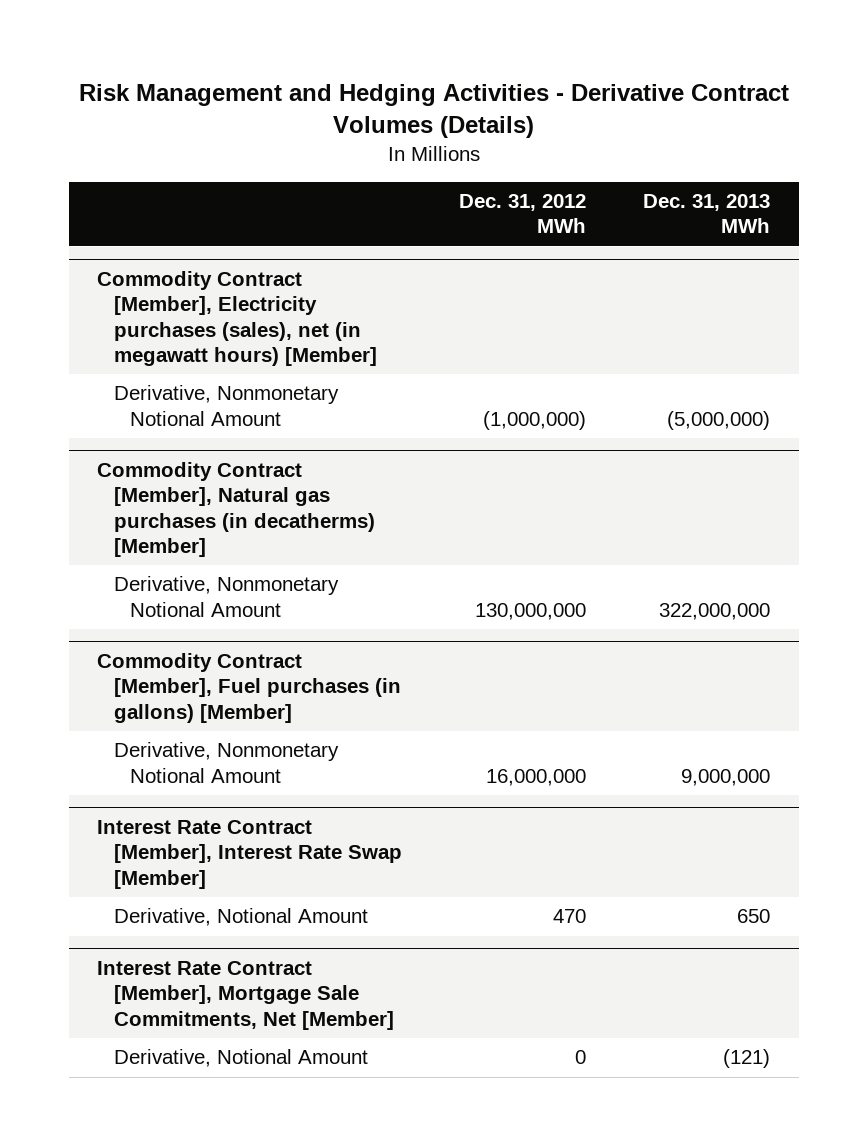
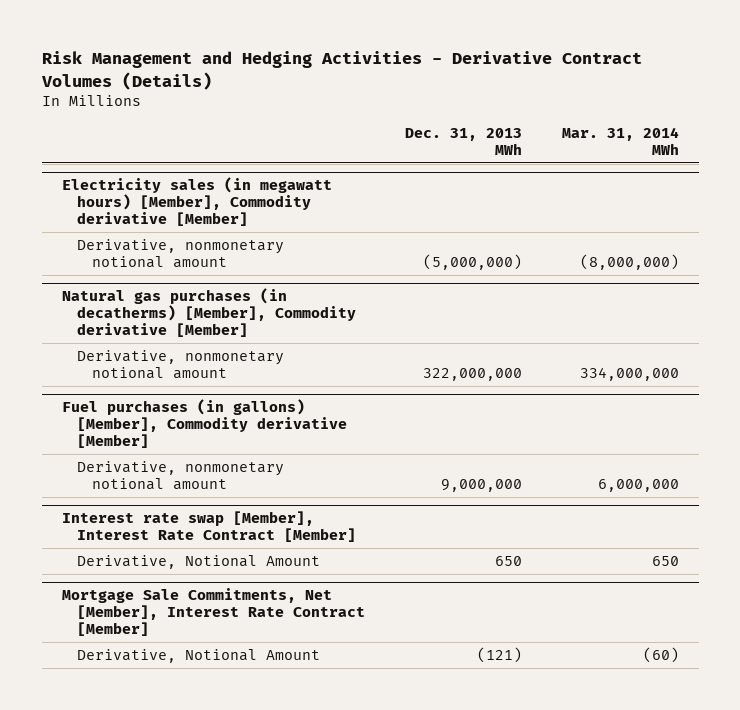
- | Dec. 31, 2012 MWh | Dec. 31, 2013 MWh
+ | Dec. 31, 2013 MWh | Mar. 31, 2014 MWh
- Commodity Contract [Member], Electricity purchases (sales), net (in megawatt hours) [Member]
- Derivative, Nonmonetary Notional Amount | (1,000,000) | (5,000,000)
- Commodity Contract [Member], Natural gas purchases (in decatherms) [Member]
- Derivative, Nonmonetary Notional Amount | 130,000,000 | 322,000,000
- Commodity Contract [Member], Fuel purchases (in gallons) [Member]
- Derivative, Nonmonetary Notional Amount | 16,000,000 | 9,000,000
- Interest Rate Contract [Member], Interest Rate Swap [Member]
+ Electricity sales (in megawatt hours) [Member], Commodity derivative [Member]
+ Derivative, nonmonetary notional amount | (5,000,000) | (8,000,000)
+ Natural gas purchases (in decatherms) [Member], Commodity derivative [Member]
+ Derivative, nonmonetary notional amount | 322,000,000 | 334,000,000
+ Fuel purchases (in gallons) [Member], Commodity derivative [Member]
+ Derivative, nonmonetary notional amount | 9,000,000 | 6,000,000
+ Interest rate swap [Member], Interest Rate Contract [Member]
- Interest Rate Contract [Member], Mortgage Sale Commitments, Net [Member]
+ Mortgage Sale Commitments, Net [Member], Interest Rate Contract [Member]

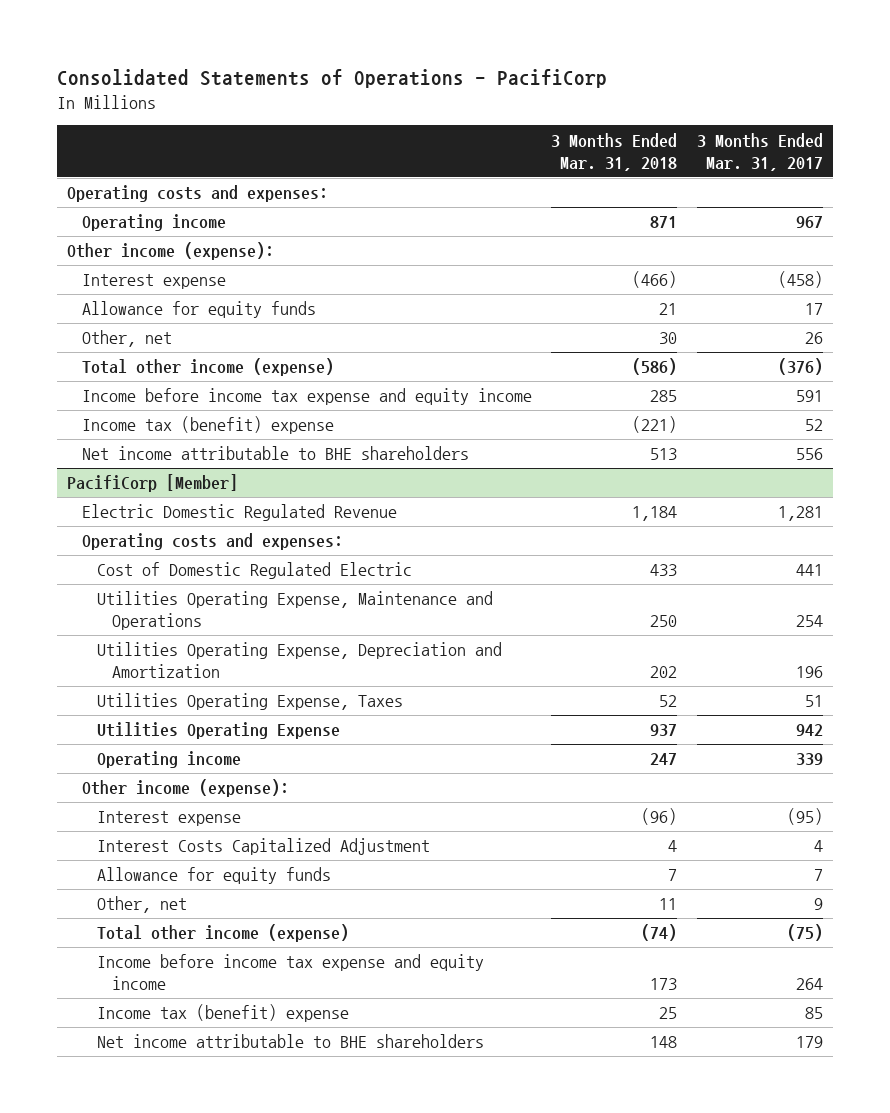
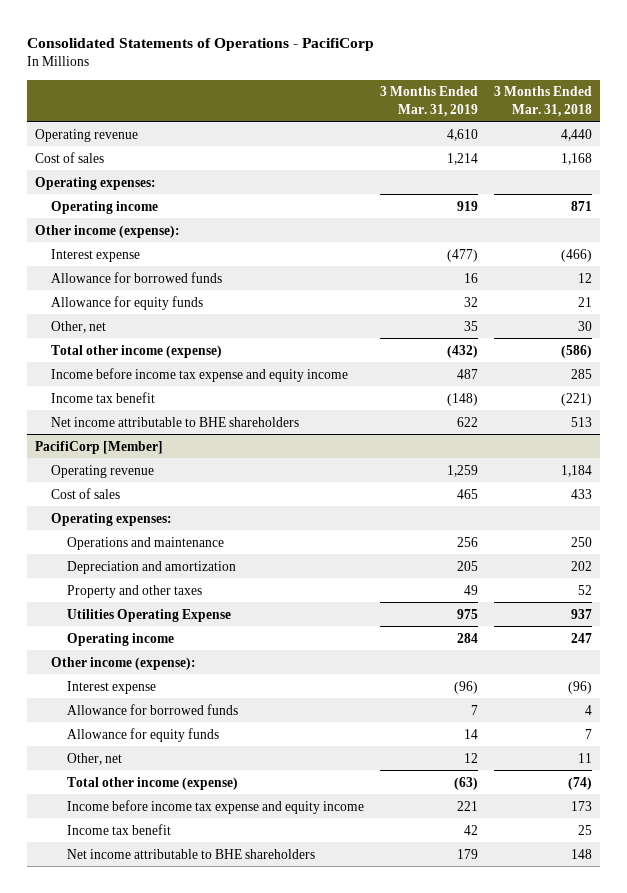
- | 3 Months Ended Mar. 31, 2018 | 3 Months Ended Mar. 31, 2017
+ | 3 Months Ended Mar. 31, 2019 | 3 Months Ended Mar. 31, 2018
- Operating costs and expenses:
+ Operating revenue | 4,610 | 4,440
+ Cost of sales | 1,214 | 1,168
+ Operating expenses:
+ Allowance for borrowed funds | 16 | 12
- Income tax (benefit) expense | (221) | 52
+ Income tax benefit | (148) | (221)
@ PacifiCorp [Member]
- Electric Domestic Regulated Revenue | 1,184 | 1,281
- Operating costs and expenses:
- Cost of Domestic Regulated Electric | 433 | 441
- Utilities Operating Expense, Maintenance and Operations | 250 | 254
- Utilities Operating Expense, Depreciation and Amortization | 202 | 196
- Utilities Operating Expense, Taxes | 52 | 51
+ Operating revenue | 1,259 | 1,184
+ Cost of sales | 465 | 433
+ Operating expenses:
+ Operations and maintenance | 256 | 250
+ Depreciation and amortization | 205 | 202
+ Property and other taxes | 49 | 52
- Interest Costs Capitalized Adjustment | 4 | 4
+ Allowance for borrowed funds | 7 | 4
- Income tax (benefit) expense | 25 | 85
+ Income tax benefit | 42 | 25

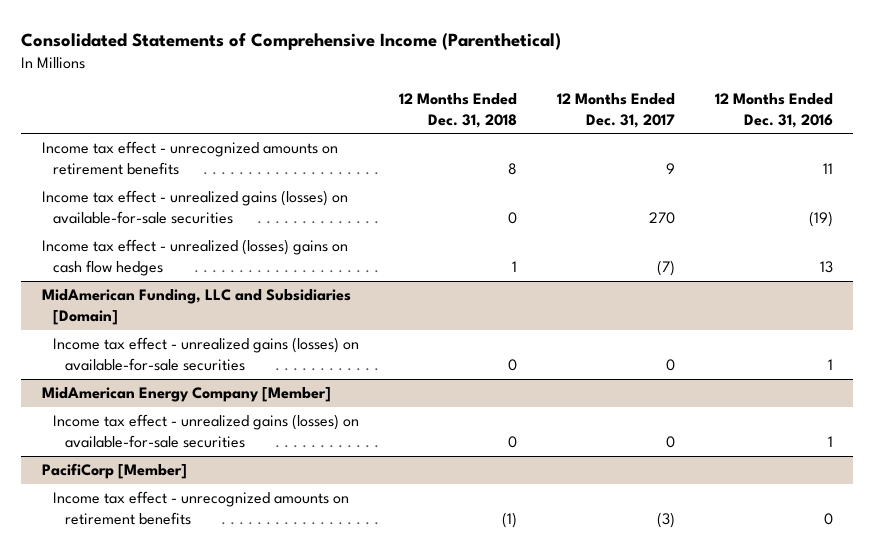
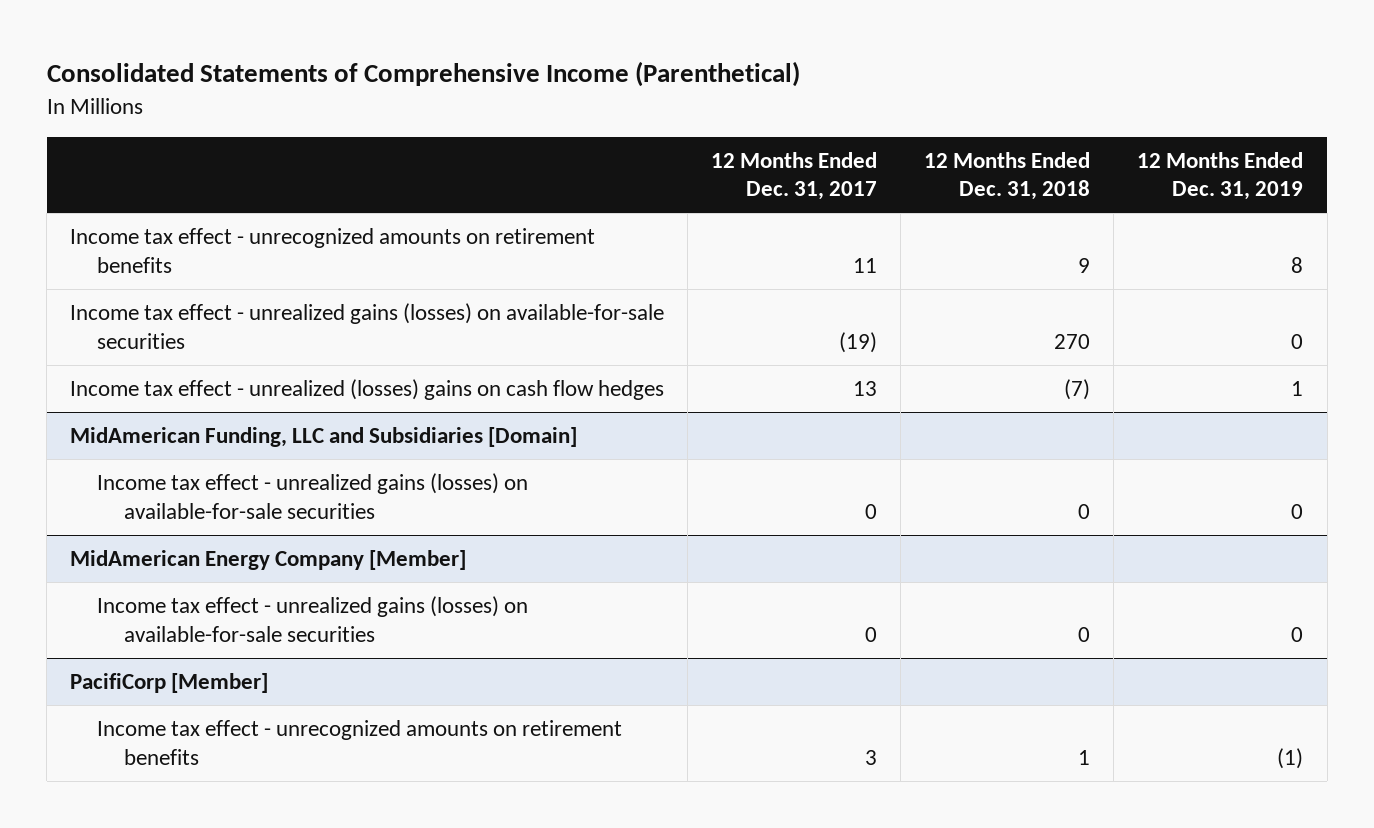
- | 12 Months Ended Dec. 31, 2018 | 12 Months Ended Dec. 31, 2017 | 12 Months Ended Dec. 31, 2016
+ | 12 Months Ended Dec. 31, 2017 | 12 Months Ended Dec. 31, 2018 | 12 Months Ended Dec. 31, 2019
- Income tax effect - unrecognized amounts on retirement benefits | 8 | 9 | 11
- Income tax effect - unrealized gains (losses) on available-for-sale securities | 0 | 270 | (19)
- Income tax effect - unrealized (losses) gains on cash flow hedges | 1 | (7) | 13
+ Income tax effect - unrecognized amounts on retirement benefits | 11 | 9 | 8
+ Income tax effect - unrealized gains (losses) on available-for-sale securities | (19) | 270 | 0
+ Income tax effect - unrealized (losses) gains on cash flow hedges | 13 | (7) | 1
@ PacifiCorp [Member]
- Income tax effect - unrecognized amounts on retirement benefits | (1) | (3) | 0
+ Income tax effect - unrecognized amounts on retirement benefits | 3 | 1 | (1)

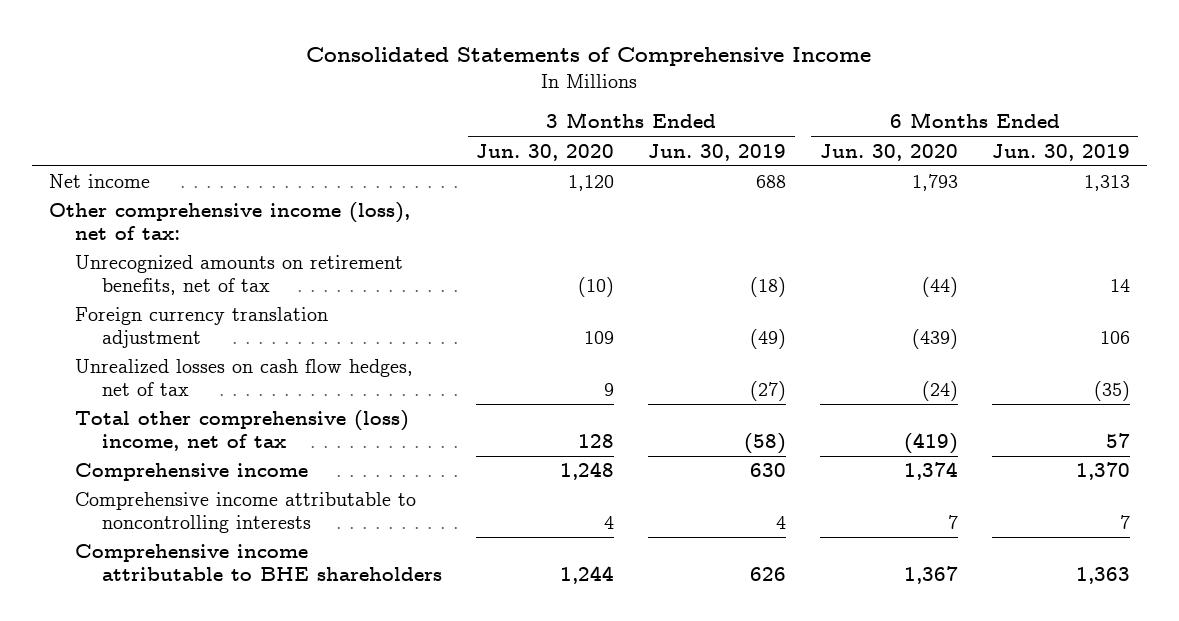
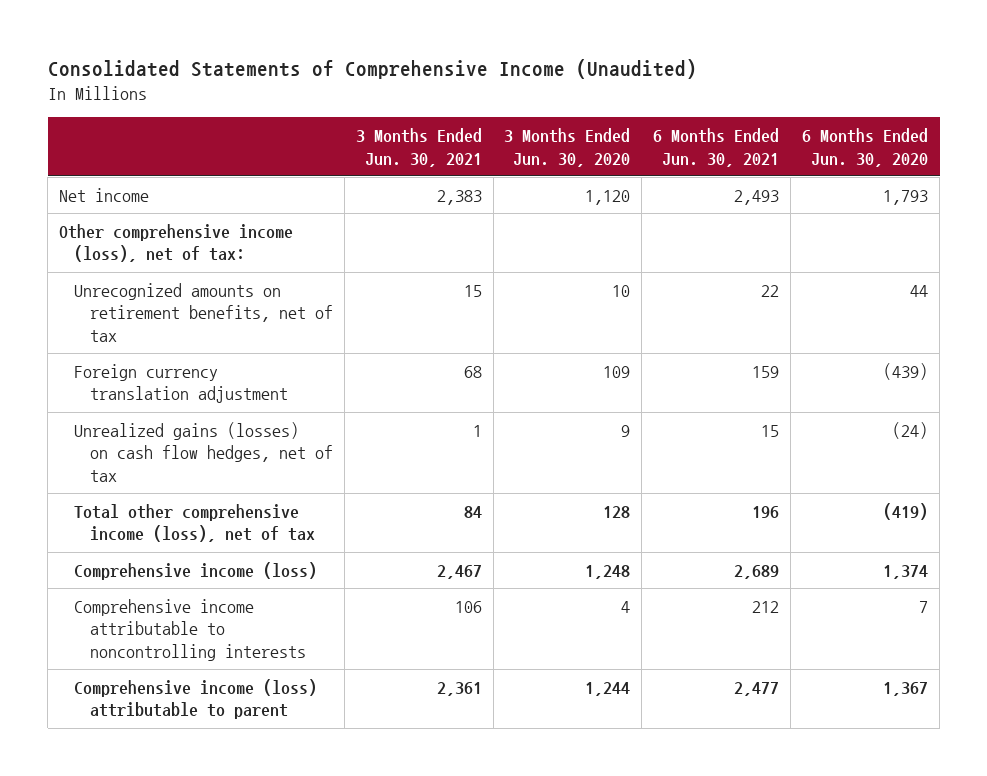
- Consolidated Statements of Comprehensive Income
+ Consolidated Statements of Comprehensive Income (Unaudited)
- | 3 Months Ended Jun. 30, 2020 | 3 Months Ended Jun. 30, 2019 | 6 Months Ended Jun. 30, 2020 | 6 Months Ended Jun. 30, 2019
+ | 3 Months Ended Jun. 30, 2021 | 3 Months Ended Jun. 30, 2020 | 6 Months Ended Jun. 30, 2021 | 6 Months Ended Jun. 30, 2020
- Unrecognized amounts on retirement benefits, net of tax | (10) | (18) | (44) | 14
+ Unrecognized amounts on retirement benefits, net of tax | 15 | 10 | 22 | 44
- Unrealized losses on cash flow hedges, net of tax | 9 | (27) | (24) | (35)
- Total other comprehensive (loss) income, net of tax | 128 | (58) | (419) | 57
- Comprehensive income | 1,248 | 630 | 1,374 | 1,370
+ Unrealized gains (losses) on cash flow hedges, net of tax | 1 | 9 | 15 | (24)
+ Total other comprehensive income (loss), net of tax | 84 | 128 | 196 | (419)
+ Comprehensive income (loss) | 2,467 | 1,248 | 2,689 | 1,374
- Comprehensive income attributable to BHE shareholders | 1,244 | 626 | 1,367 | 1,363
+ Comprehensive income (loss) attributable to parent | 2,361 | 1,244 | 2,477 | 1,367

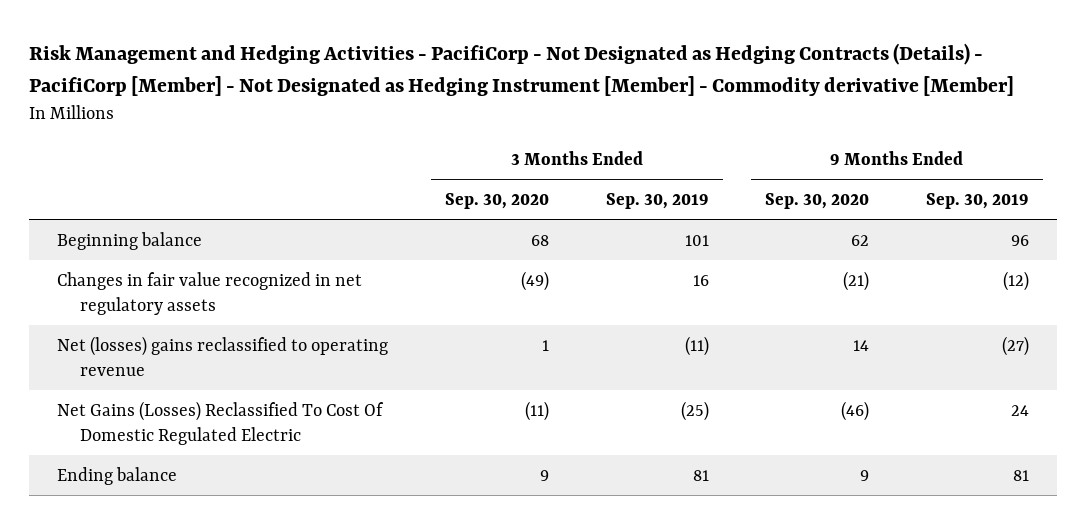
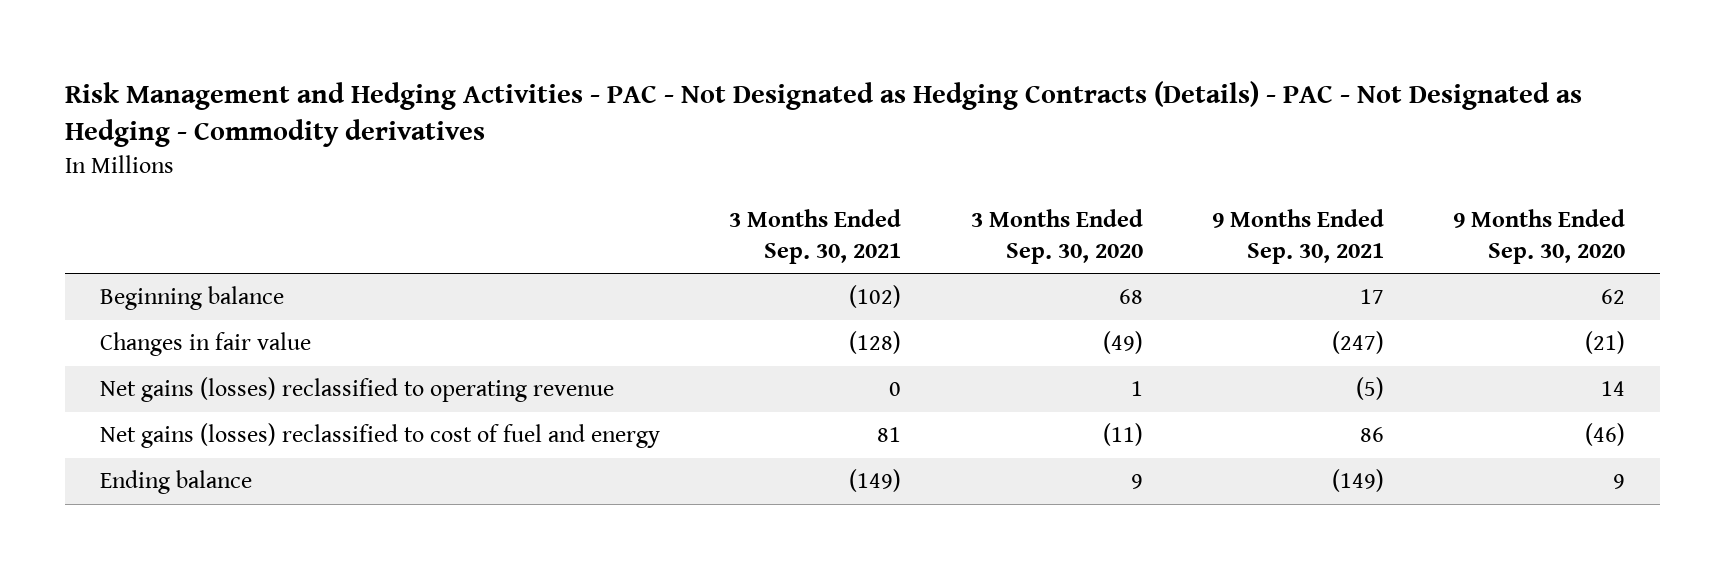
- Risk Management and Hedging Activities - PacifiCorp - Not Designated as Hedging Contracts (Details) - PacifiCorp [Member] - Not Designated as Hedging Instrument [Member] - Commodity derivative [Member]
+ Risk Management and Hedging Activities - PAC - Not Designated as Hedging Contracts (Details) - PAC - Not Designated as Hedging - Commodity derivatives
- | 3 Months Ended Sep. 30, 2020 | 3 Months Ended Sep. 30, 2019 | 9 Months Ended Sep. 30, 2020 | 9 Months Ended Sep. 30, 2019
+ | 3 Months Ended Sep. 30, 2021 | 3 Months Ended Sep. 30, 2020 | 9 Months Ended Sep. 30, 2021 | 9 Months Ended Sep. 30, 2020
- Changes in fair value recognized in net regulatory assets | (49) | 16 | (21) | (12)
- Net (losses) gains reclassified to operating revenue | 1 | (11) | 14 | (27)
- Net Gains (Losses) Reclassified To Cost Of Domestic Regulated Electric | (11) | (25) | (46) | 24
+ Changes in fair value | (128) | (49) | (247) | (21)
+ Net gains (losses) reclassified to operating revenue | 0 | 1 | (5) | 14
+ Net gains (losses) reclassified to cost of fuel and energy | 81 | (11) | 86 | (46)

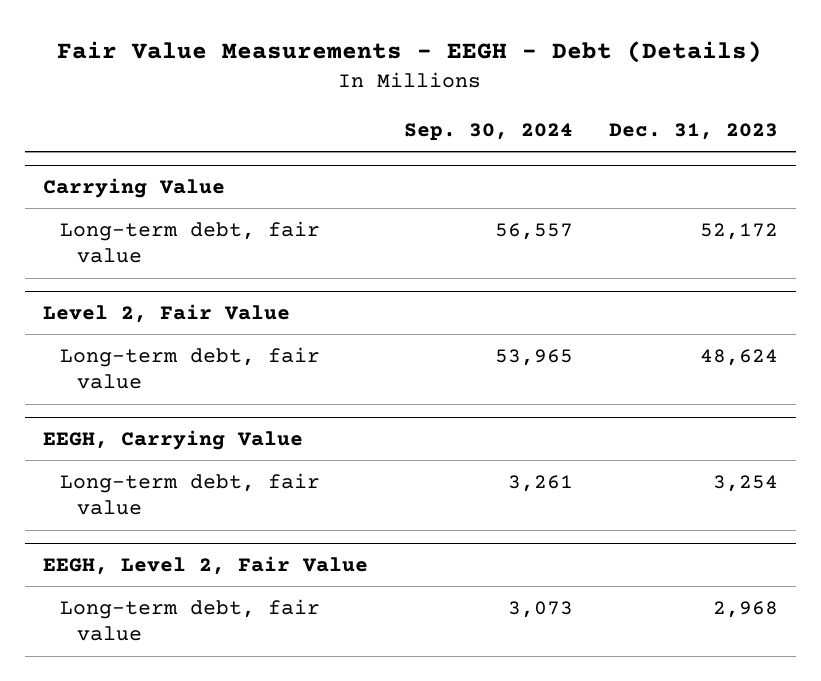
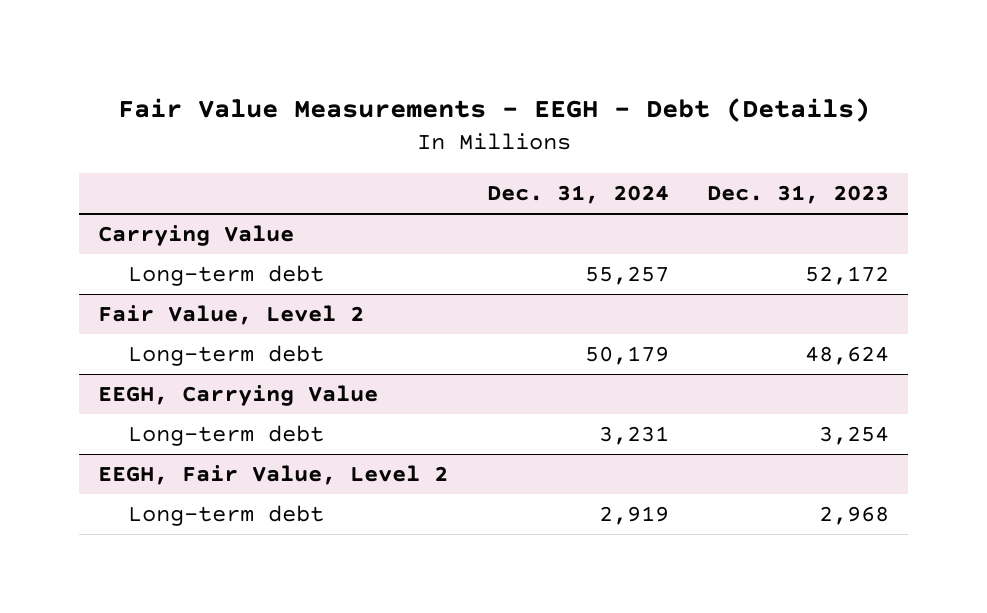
- | Sep. 30, 2024 | Dec. 31, 2023
+ | Dec. 31, 2024 | Dec. 31, 2023
@ Carrying Value
- Long-term debt, fair value | 56,557 | 52,172
- Level 2, Fair Value
- Long-term debt, fair value | 53,965 | 48,624
@ Carrying Value
+ Long-term debt | 55,257 | 52,172
+ Fair Value, Level 2
+ Long-term debt | 50,179 | 48,624
@ EEGH, Carrying Value
- Long-term debt, fair value | 3,261 | 3,254
- EEGH, Level 2, Fair Value
- Long-term debt, fair value | 3,073 | 2,968
@ EEGH, Carrying Value
+ Long-term debt | 3,231 | 3,254
+ EEGH, Fair Value, Level 2
+ Long-term debt | 2,919 | 2,968

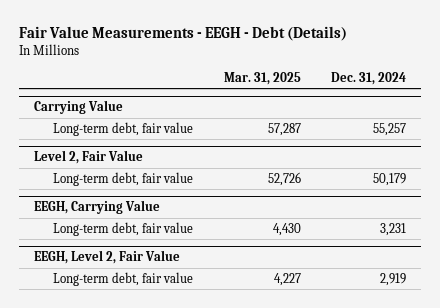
- | Dec. 31, 2024 | Dec. 31, 2023
+ | Mar. 31, 2025 | Dec. 31, 2024
@ Carrying Value
- Long-term debt | 55,257 | 52,172
- Fair Value, Level 2
- Long-term debt | 50,179 | 48,624
@ Carrying Value
+ Long-term debt, fair value | 57,287 | 55,257
+ Level 2, Fair Value
+ Long-term debt, fair value | 52,726 | 50,179
@ EEGH, Carrying Value
- Long-term debt | 3,231 | 3,254
- EEGH, Fair Value, Level 2
- Long-term debt | 2,919 | 2,968
@ EEGH, Carrying Value
+ Long-term debt, fair value | 4,430 | 3,231
+ EEGH, Level 2, Fair Value
+ Long-term debt, fair value | 4,227 | 2,919

